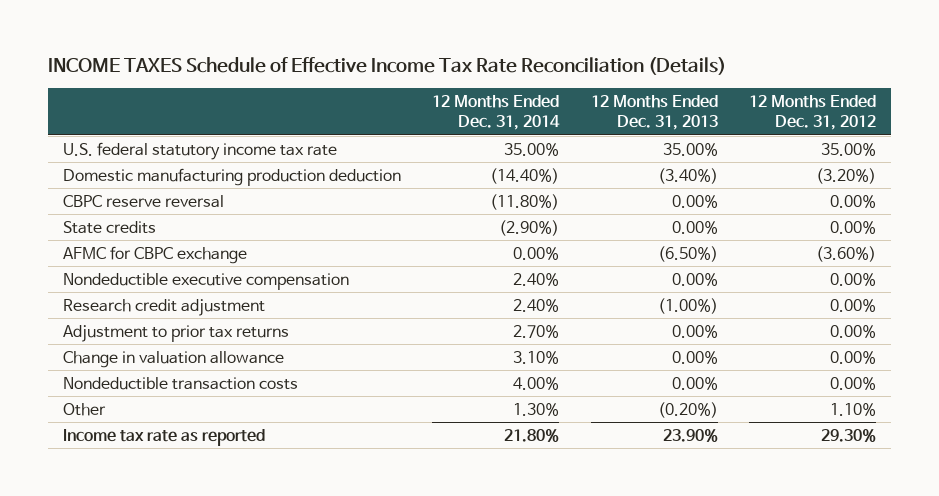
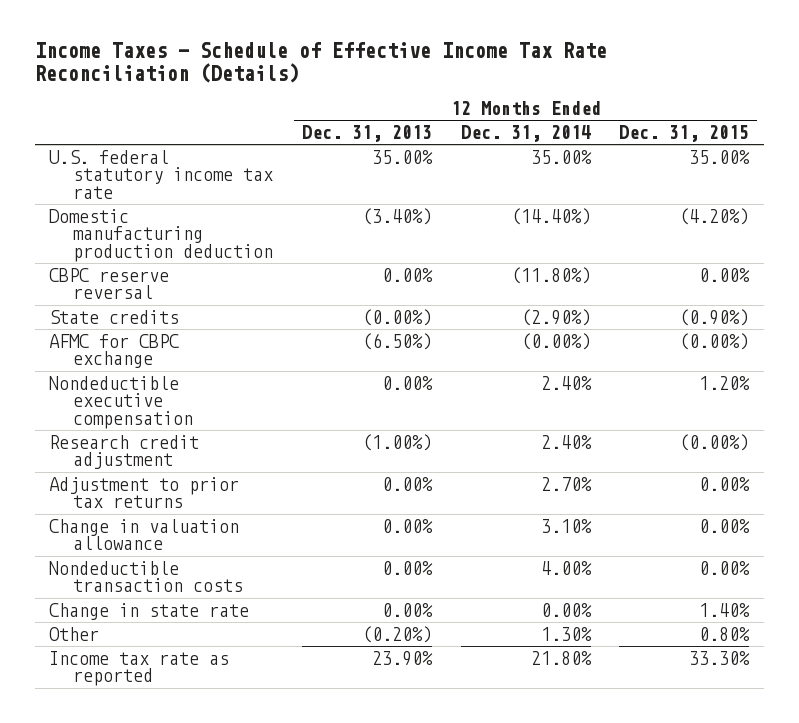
- INCOME TAXES Schedule of Effective Income Tax Rate Reconciliation (Details)
+ Income Taxes - Schedule of Effective Income Tax Rate Reconciliation (Details)
- | 12 Months Ended Dec. 31, 2014 | 12 Months Ended Dec. 31, 2013 | 12 Months Ended Dec. 31, 2012
+ | 12 Months Ended Dec. 31, 2013 | 12 Months Ended Dec. 31, 2014 | 12 Months Ended Dec. 31, 2015
- State credits | (2.90%) | 0.00% | 0.00%
- AFMC for CBPC exchange | 0.00% | (6.50%) | (3.60%)
+ State credits | (0.00%) | (2.90%) | (0.90%)
+ AFMC for CBPC exchange | (6.50%) | (0.00%) | (0.00%)
+ Change in state rate | 0.00% | 0.00% | 1.40%

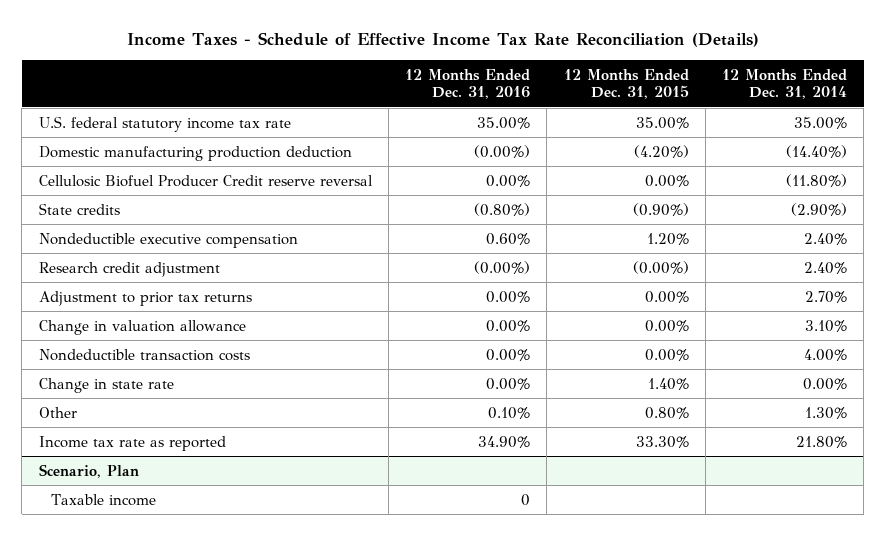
- | 12 Months Ended Dec. 31, 2013 | 12 Months Ended Dec. 31, 2014 | 12 Months Ended Dec. 31, 2015
+ | 12 Months Ended Dec. 31, 2016 | 12 Months Ended Dec. 31, 2015 | 12 Months Ended Dec. 31, 2014
- CBPC reserve reversal | 0.00% | (11.80%) | 0.00%
+ Cellulosic Biofuel Producer Credit reserve reversal | 0.00% | 0.00% | (11.80%)
- AFMC for CBPC exchange | (6.50%) | (0.00%) | (0.00%)
+ Scenario, Plan
+ Taxable income | 0 | |

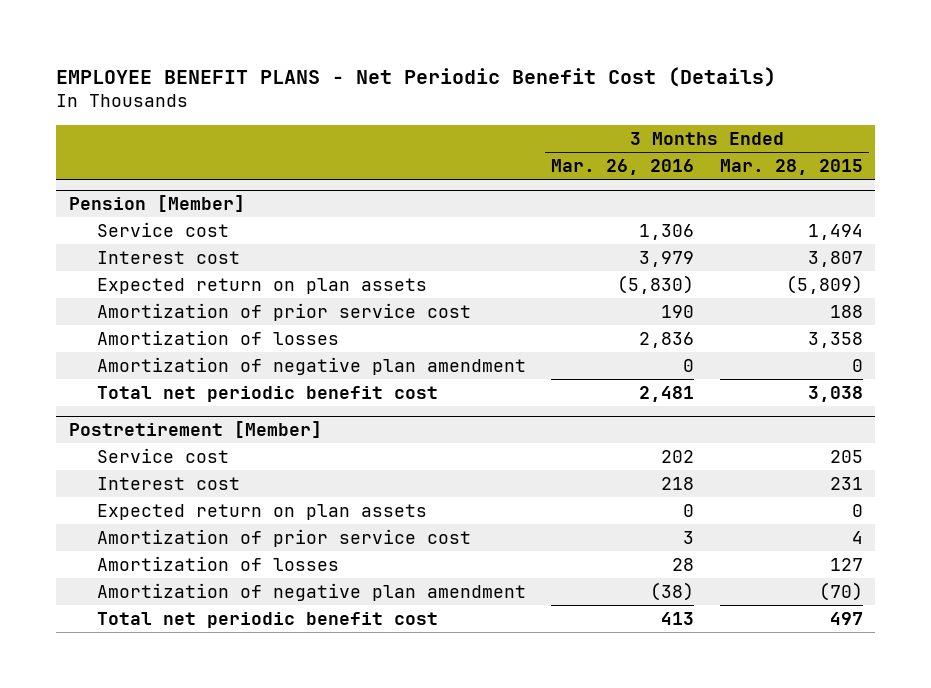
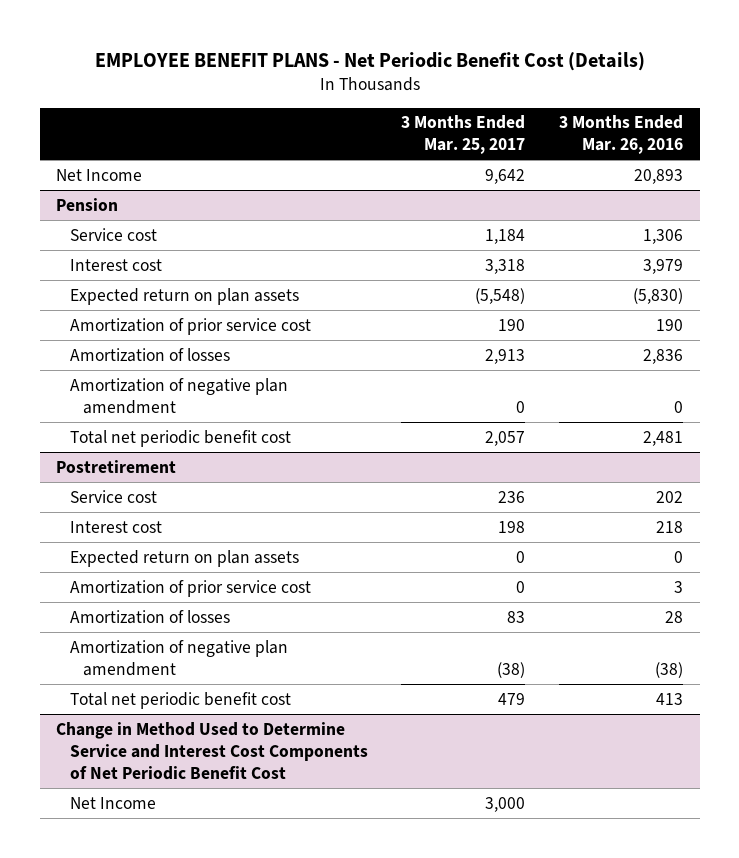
- | 3 Months Ended Mar. 26, 2016 | 3 Months Ended Mar. 28, 2015
+ | 3 Months Ended Mar. 25, 2017 | 3 Months Ended Mar. 26, 2016
- Pension [Member]
+ Net Income | 9,642 | 20,893
+ Pension
- Postretirement [Member]
+ Postretirement
+ Change in Method Used to Determine Service and Interest Cost Components of Net Periodic Benefit Cost
+ Net Income | 3,000 |

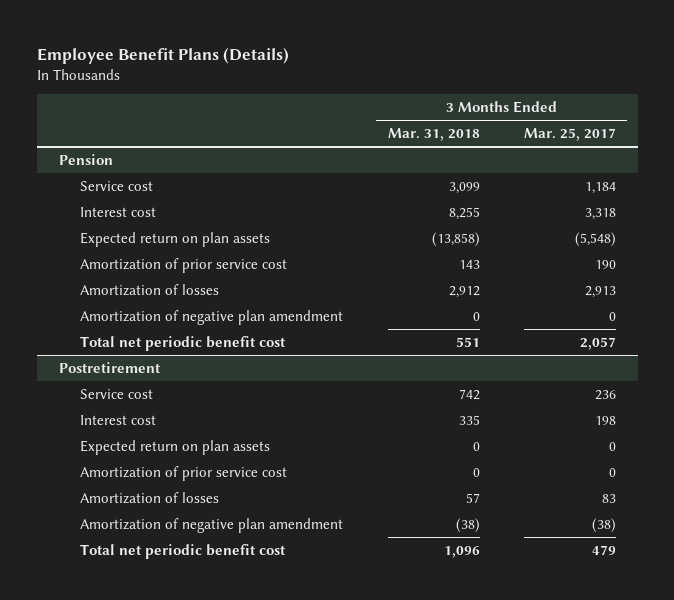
- EMPLOYEE BENEFIT PLANS - Net Periodic Benefit Cost (Details)
+ Employee Benefit Plans (Details)
- | 3 Months Ended Mar. 25, 2017 | 3 Months Ended Mar. 26, 2016
+ | 3 Months Ended Mar. 31, 2018 | 3 Months Ended Mar. 25, 2017
- Net Income | 9,642 | 20,893
- Change in Method Used to Determine Service and Interest Cost Components of Net Periodic Benefit Cost
- Net Income | 3,000 |

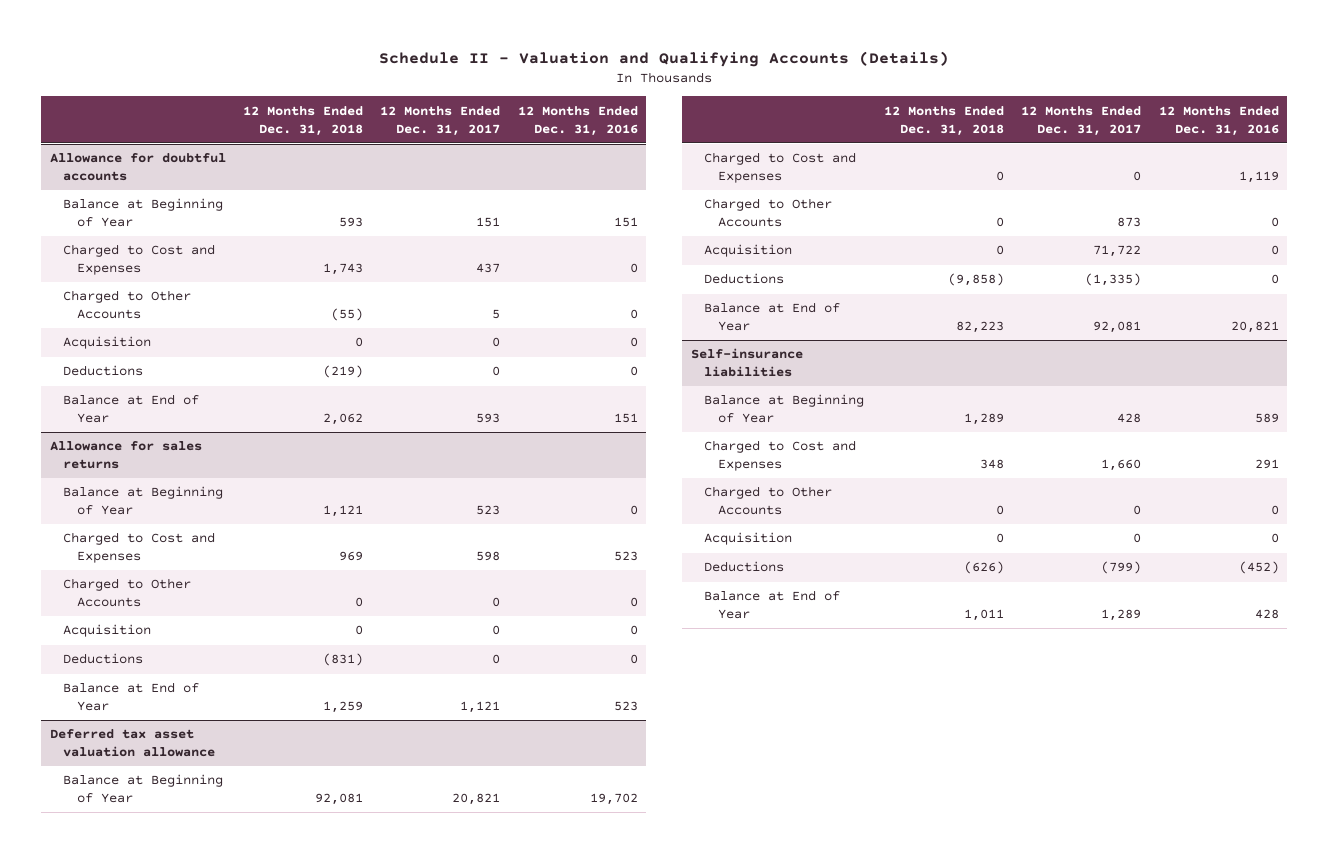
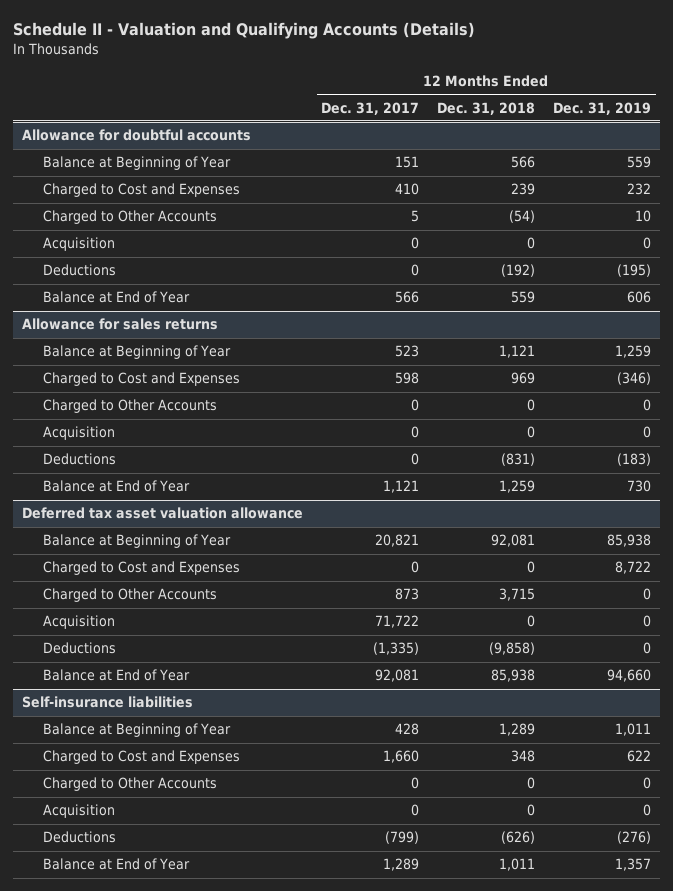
- | 12 Months Ended Dec. 31, 2018 | 12 Months Ended Dec. 31, 2017 | 12 Months Ended Dec. 31, 2016
+ | 12 Months Ended Dec. 31, 2017 | 12 Months Ended Dec. 31, 2018 | 12 Months Ended Dec. 31, 2019
@ Allowance for doubtful accounts
- Balance at Beginning of Year | 593 | 151 | 151
- Charged to Cost and Expenses | 1,743 | 437 | 0
- Charged to Other Accounts | (55) | 5 | 0
+ Balance at Beginning of Year | 151 | 566 | 559
+ Charged to Cost and Expenses | 410 | 239 | 232
+ Charged to Other Accounts | 5 | (54) | 10
- Deductions | (219) | 0 | 0
- Balance at End of Year | 2,062 | 593 | 151
+ Deductions | 0 | (192) | (195)
+ Balance at End of Year | 566 | 559 | 606
@ Deferred tax asset valuation allowance
- Charged to Other Accounts | 0 | 873 | 0
+ Charged to Other Accounts | 873 | 3,715 | 0
- Balance at End of Year | 82,223 | 92,081 | 20,821
+ Balance at End of Year | 92,081 | 85,938 | 94,660

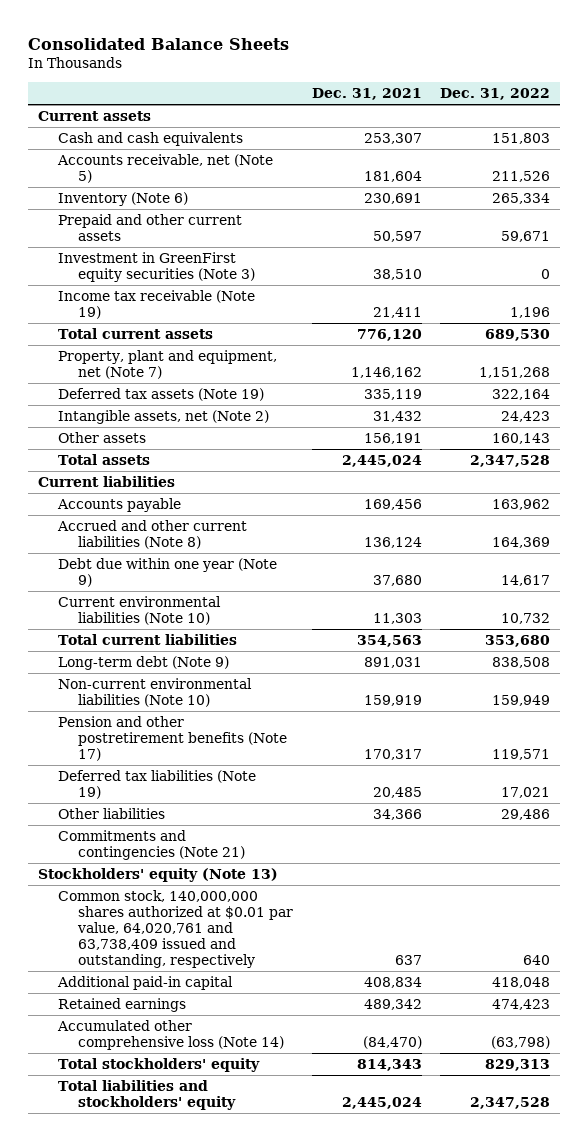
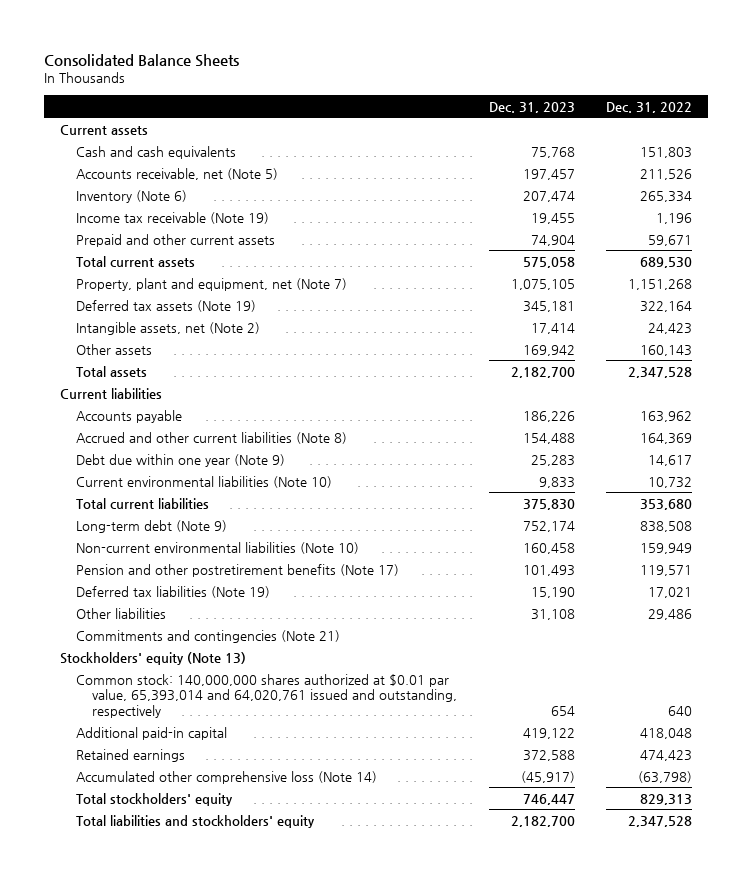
- | Dec. 31, 2021 | Dec. 31, 2022
+ | Dec. 31, 2023 | Dec. 31, 2022
- Investment in GreenFirst equity securities (Note 3) | 38,510 | 0
moved down: Prepaid and other current assets | 74,904 | 59,671
- Common stock, 140,000,000 shares authorized at $0.01 par value, 64,020,761 and 63,738,409 issued and outstanding, respectively | 637 | 640
+ Common stock: 140,000,000 shares authorized at $0.01 par value, 65,393,014 and 64,020,761 issued and outstanding, respectively | 654 | 640

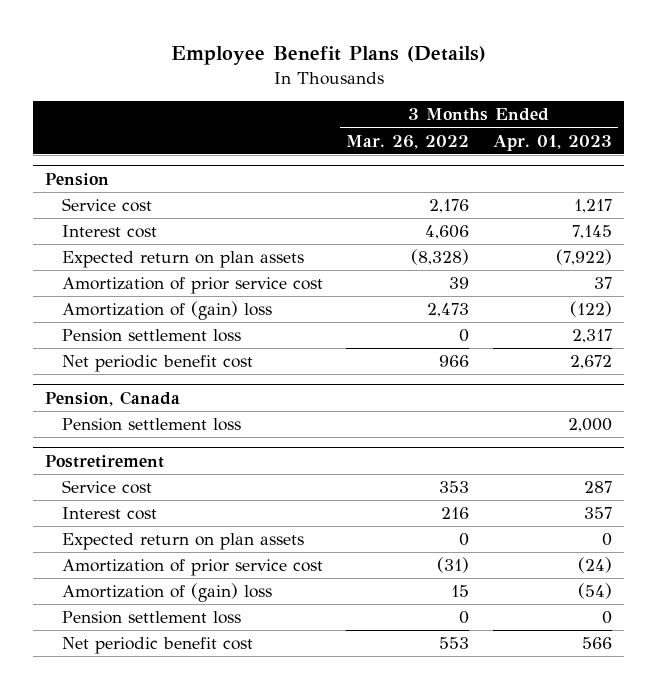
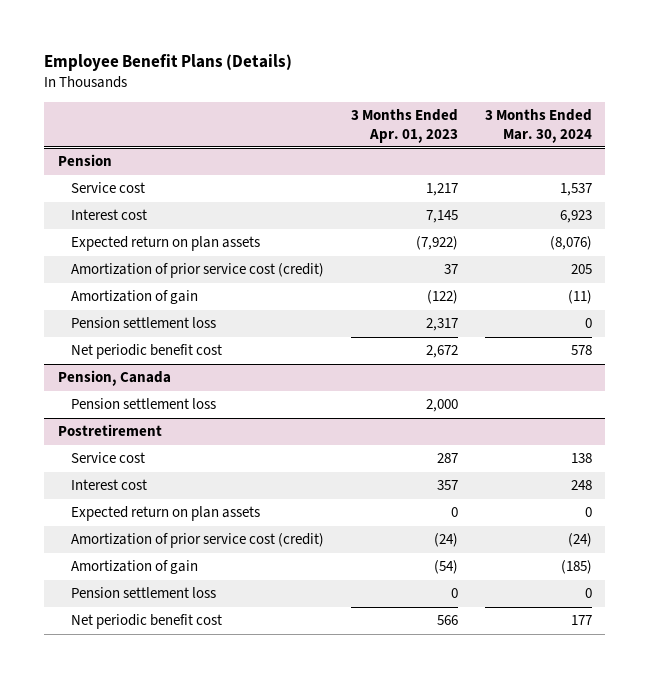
- | 3 Months Ended Mar. 26, 2022 | 3 Months Ended Apr. 01, 2023
+ | 3 Months Ended Apr. 01, 2023 | 3 Months Ended Mar. 30, 2024
@ Pension
- Amortization of prior service cost | 39 | 37
- Amortization of (gain) loss | 2,473 | (122)
+ Amortization of prior service cost (credit) | 37 | 205
+ Amortization of gain | (122) | (11)
@ Postretirement
- Amortization of prior service cost | (31) | (24)
- Amortization of (gain) loss | 15 | (54)
+ Amortization of prior service cost (credit) | (24) | (24)
+ Amortization of gain | (54) | (185)

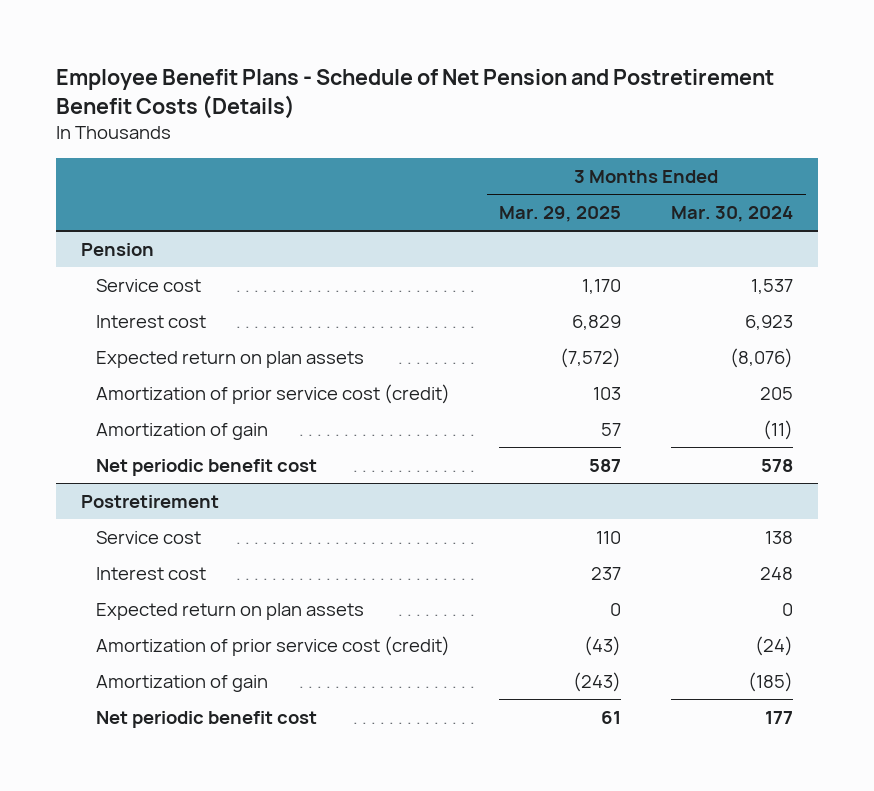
- Employee Benefit Plans (Details)
+ Employee Benefit Plans - Schedule of Net Pension and Postretirement Benefit Costs (Details)
- | 3 Months Ended Apr. 01, 2023 | 3 Months Ended Mar. 30, 2024
+ | 3 Months Ended Mar. 29, 2025 | 3 Months Ended Mar. 30, 2024
@ Pension
- Pension settlement loss | 2,317 | 0
- Pension, Canada
- Pension settlement loss | 2,000 |
@ Postretirement
- Pension settlement loss | 0 | 0

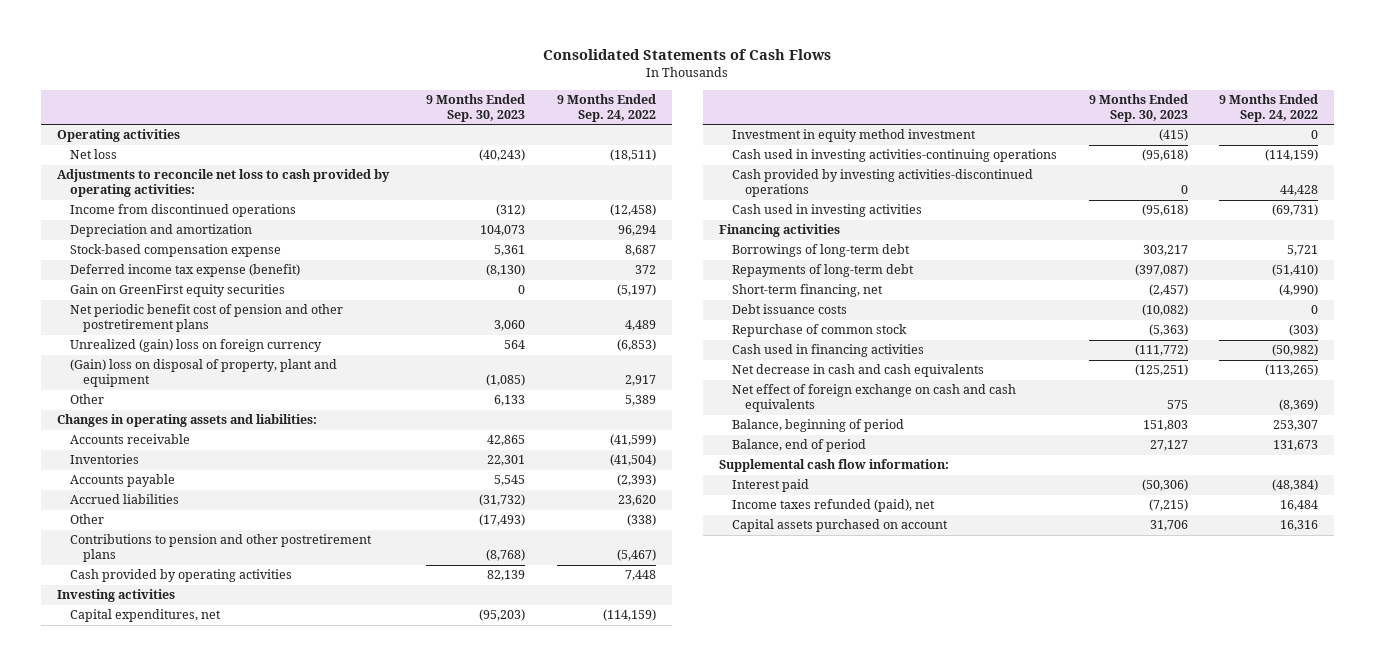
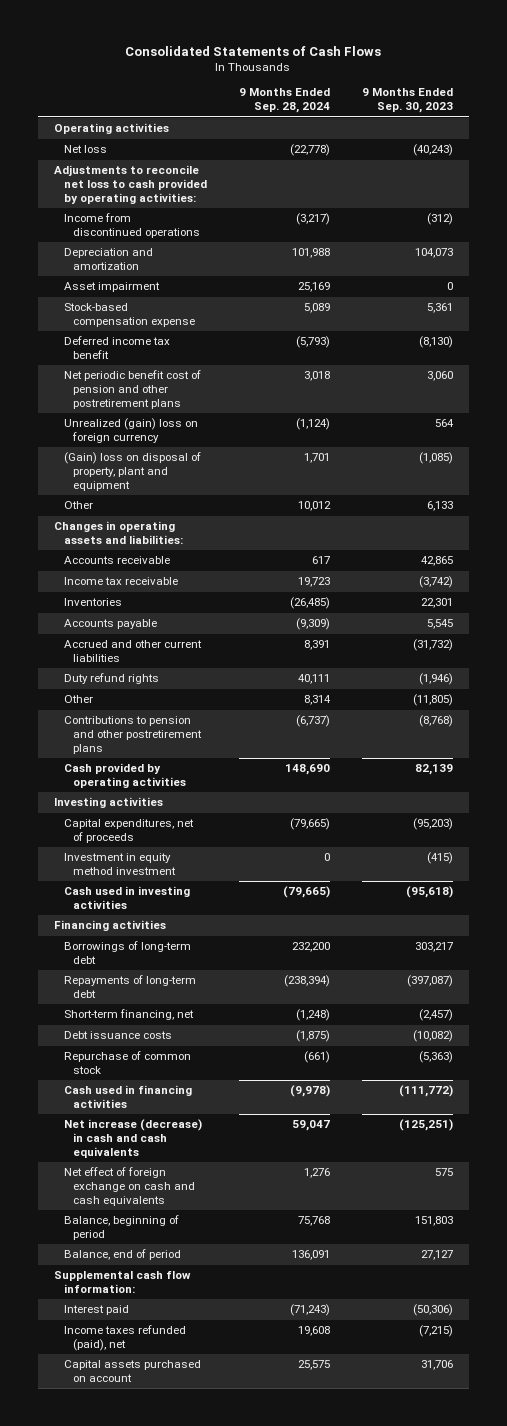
- | 9 Months Ended Sep. 30, 2023 | 9 Months Ended Sep. 24, 2022
+ | 9 Months Ended Sep. 28, 2024 | 9 Months Ended Sep. 30, 2023
+ Asset impairment | 25,169 | 0
- Deferred income tax expense (benefit) | (8,130) | 372
- Gain on GreenFirst equity securities | 0 | (5,197)
+ Deferred income tax benefit | (5,793) | (8,130)
+ Income tax receivable | 19,723 | (3,742)
- Accrued liabilities | (31,732) | 23,620
- Other | (17,493) | (338)
+ Accrued and other current liabilities | 8,391 | (31,732)
+ Duty refund rights | 40,111 | (1,946)
+ Other | 8,314 | (11,805)
- Capital expenditures, net | (95,203) | (114,159)
+ Capital expenditures, net of proceeds | (79,665) | (95,203)
- Cash used in investing activities-continuing operations | (95,618) | (114,159)
- Cash provided by investing activities-discontinued operations | 0 | 44,428
- Net decrease in cash and cash equivalents | (125,251) | (113,265)
+ Net increase (decrease) in cash and cash equivalents | 59,047 | (125,251)

